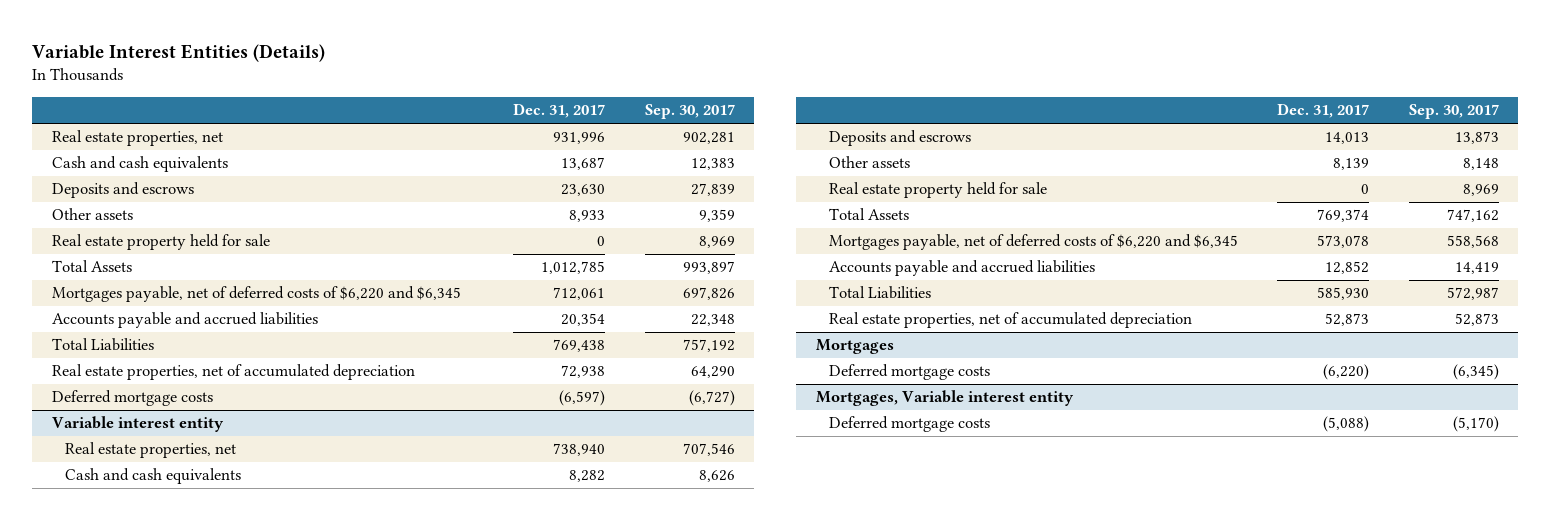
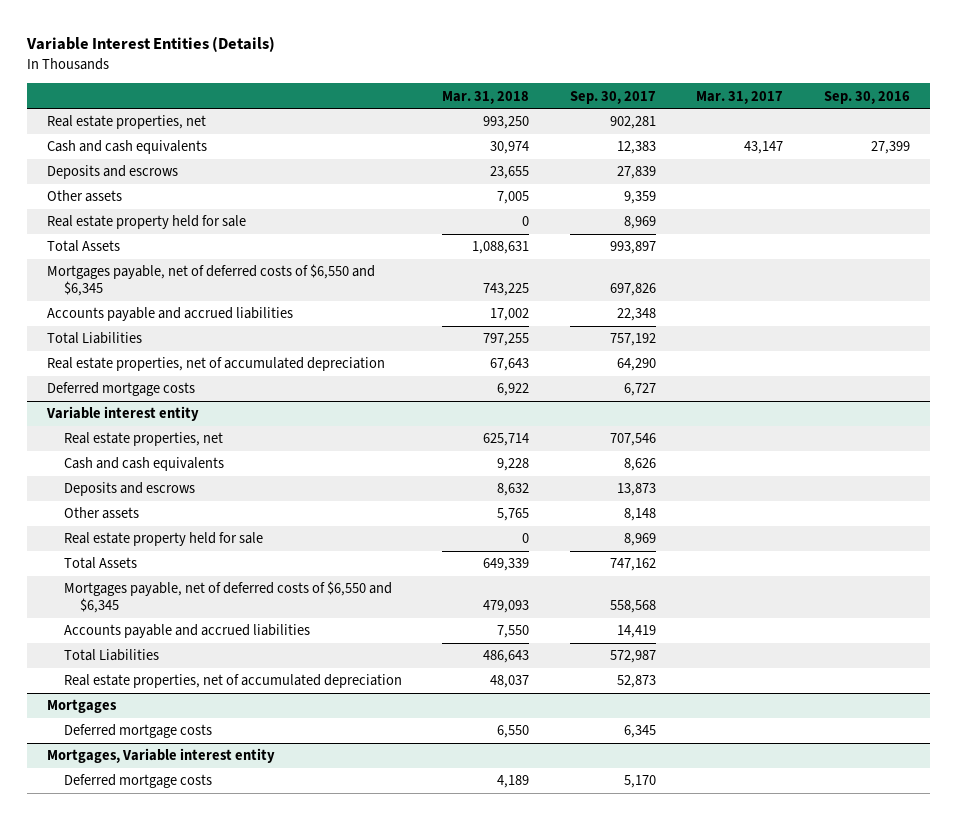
- | Dec. 31, 2017 | Sep. 30, 2017
+ | Mar. 31, 2018 | Sep. 30, 2017 | Mar. 31, 2017 | Sep. 30, 2016
- Mortgages payable, net of deferred costs of $6,220 and $6,345 | 712,061 | 697,826
+ Mortgages payable, net of deferred costs of $6,550 and $6,345 | 743,225 | 697,826 | |
- Deferred mortgage costs | (6,597) | (6,727)
+ Deferred mortgage costs | 6,922 | 6,727 | |
@ Variable interest entity
- Mortgages payable, net of deferred costs of $6,220 and $6,345 | 573,078 | 558,568
+ Mortgages payable, net of deferred costs of $6,550 and $6,345 | 479,093 | 558,568 | |
@ Mortgages
- Deferred mortgage costs | (6,220) | (6,345)
+ Deferred mortgage costs | 6,550 | 6,345 | |
@ Mortgages, Variable interest entity
- Deferred mortgage costs | (5,088) | (5,170)
+ Deferred mortgage costs | 4,189 | 5,170 | |

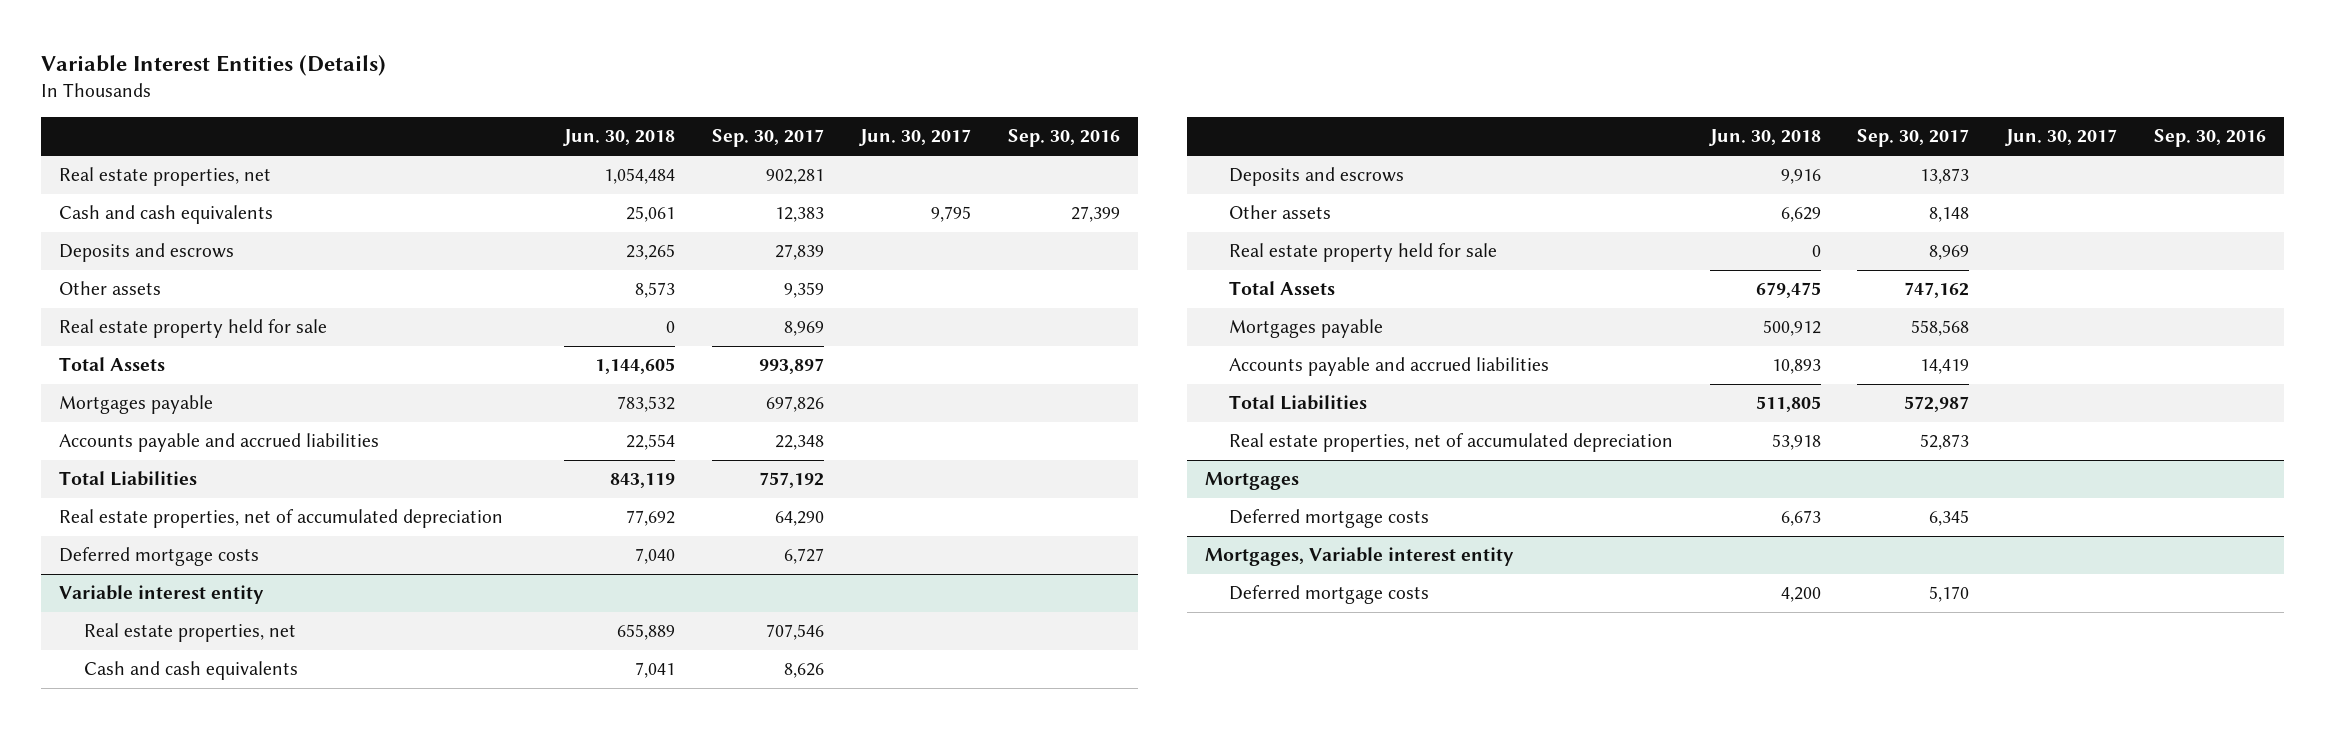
- | Mar. 31, 2018 | Sep. 30, 2017 | Mar. 31, 2017 | Sep. 30, 2016
+ | Jun. 30, 2018 | Sep. 30, 2017 | Jun. 30, 2017 | Sep. 30, 2016
- Mortgages payable, net of deferred costs of $6,550 and $6,345 | 743,225 | 697,826 | |
+ Mortgages payable | 783,532 | 697,826 | |
@ Variable interest entity
- Mortgages payable, net of deferred costs of $6,550 and $6,345 | 479,093 | 558,568 | |
+ Mortgages payable | 500,912 | 558,568 | |

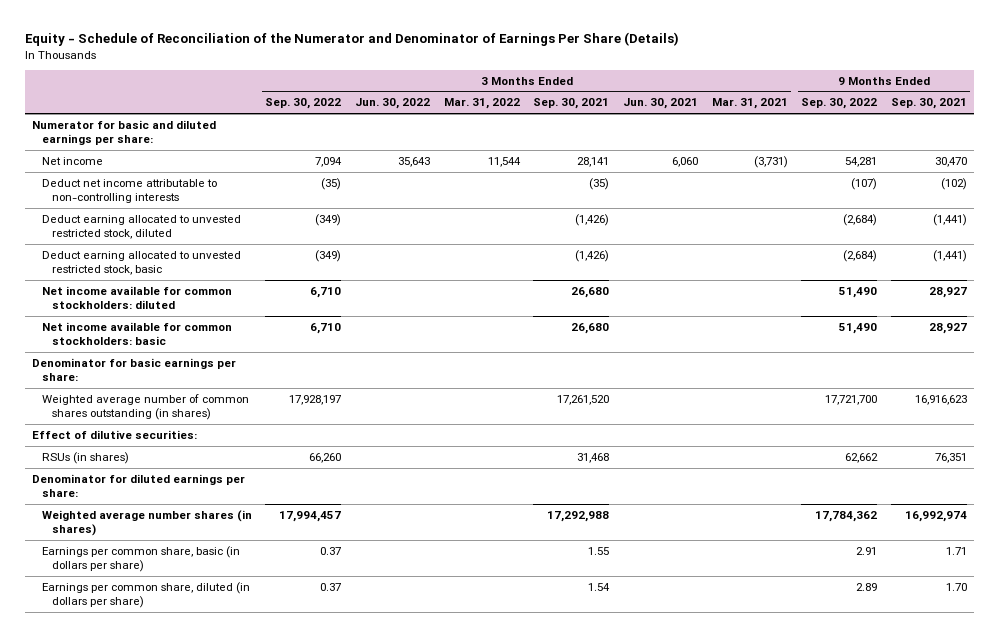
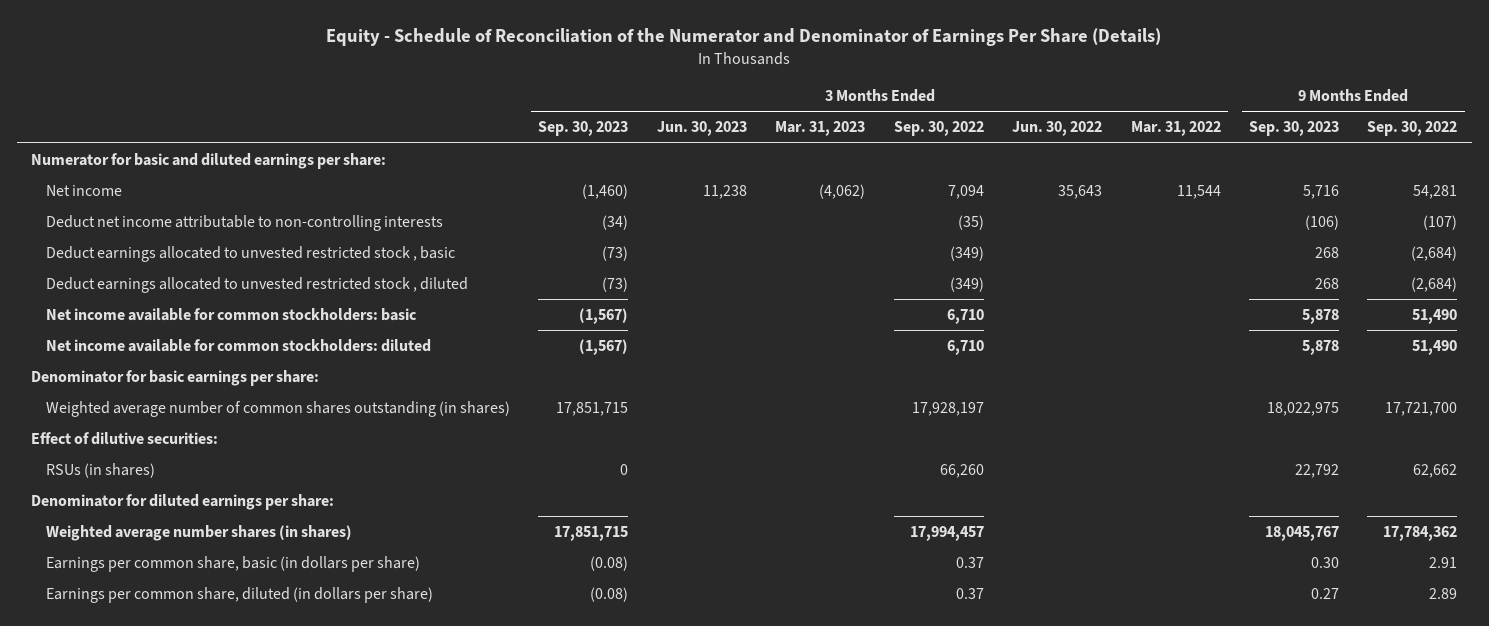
- | 3 Months Ended Sep. 30, 2022 | 3 Months Ended Jun. 30, 2022 | 3 Months Ended Mar. 31, 2022 | 3 Months Ended Sep. 30, 2021 | 3 Months Ended Jun. 30, 2021 | 3 Months Ended Mar. 31, 2021 | 9 Months Ended Sep. 30, 2022 | 9 Months Ended Sep. 30, 2021
+ | 3 Months Ended Sep. 30, 2023 | 3 Months Ended Jun. 30, 2023 | 3 Months Ended Mar. 31, 2023 | 3 Months Ended Sep. 30, 2022 | 3 Months Ended Jun. 30, 2022 | 3 Months Ended Mar. 31, 2022 | 9 Months Ended Sep. 30, 2023 | 9 Months Ended Sep. 30, 2022
- Deduct earning allocated to unvested restricted stock, diluted | (349) | | | (1,426) | | | (2,684) | (1,441)
- Deduct earning allocated to unvested restricted stock, basic | (349) | | | (1,426) | | | (2,684) | (1,441)
+ Deduct earnings allocated to unvested restricted stock , basic | (73) | | | (349) | | | 268 | (2,684)
+ Deduct earnings allocated to unvested restricted stock , diluted | (73) | | | (349) | | | 268 | (2,684)
moved down: Net income available for common stockholders: diluted | (1,567) | | | 6,710 | | | 5,878 | 51,490

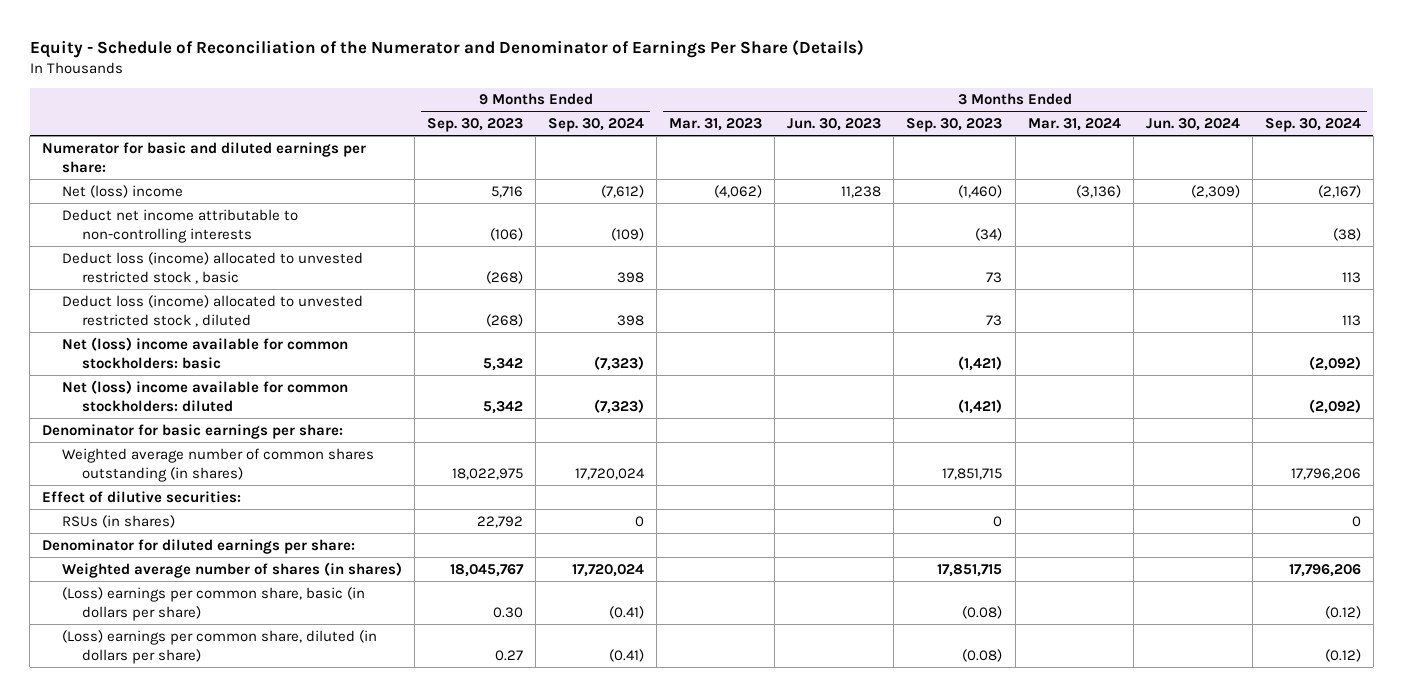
- | 3 Months Ended Sep. 30, 2023 | 3 Months Ended Jun. 30, 2023 | 3 Months Ended Mar. 31, 2023 | 3 Months Ended Sep. 30, 2022 | 3 Months Ended Jun. 30, 2022 | 3 Months Ended Mar. 31, 2022 | 9 Months Ended Sep. 30, 2023 | 9 Months Ended Sep. 30, 2022
+ | 9 Months Ended Sep. 30, 2023 | 9 Months Ended Sep. 30, 2024 | 3 Months Ended Mar. 31, 2023 | 3 Months Ended Jun. 30, 2023 | 3 Months Ended Sep. 30, 2023 | 3 Months Ended Mar. 31, 2024 | 3 Months Ended Jun. 30, 2024 | 3 Months Ended Sep. 30, 2024
- Net income | (1,460) | 11,238 | (4,062) | 7,094 | 35,643 | 11,544 | 5,716 | 54,281
+ Net (loss) income | 5,716 | (7,612) | (4,062) | 11,238 | (1,460) | (3,136) | (2,309) | (2,167)
- Deduct earnings allocated to unvested restricted stock , basic | (73) | | | (349) | | | 268 | (2,684)
- Deduct earnings allocated to unvested restricted stock , diluted | (73) | | | (349) | | | 268 | (2,684)
- Net income available for common stockholders: basic | (1,567) | | | 6,710 | | | 5,878 | 51,490
- Net income available for common stockholders: diluted | (1,567) | | | 6,710 | | | 5,878 | 51,490
+ Deduct loss (income) allocated to unvested restricted stock , basic | (268) | 398 | | | 73 | | | 113
+ Deduct loss (income) allocated to unvested restricted stock , diluted | (268) | 398 | | | 73 | | | 113
+ Net (loss) income available for common stockholders: basic | 5,342 | (7,323) | | | (1,421) | | | (2,092)
+ Net (loss) income available for common stockholders: diluted | 5,342 | (7,323) | | | (1,421) | | | (2,092)
- Weighted average number shares (in shares) | 17,851,715 | | | 17,994,457 | | | 18,045,767 | 17,784,362
- Earnings per common share, basic (in dollars per share) | (0.08) | | | 0.37 | | | 0.30 | 2.91
- Earnings per common share, diluted (in dollars per share) | (0.08) | | | 0.37 | | | 0.27 | 2.89
+ Weighted average number of shares (in shares) | 18,045,767 | 17,720,024 | | | 17,851,715 | | | 17,796,206
+ (Loss) earnings per common share, basic (in dollars per share) | 0.30 | (0.41) | | | (0.08) | | | (0.12)
+ (Loss) earnings per common share, diluted (in dollars per share) | 0.27 | (0.41) | | | (0.08) | | | (0.12)

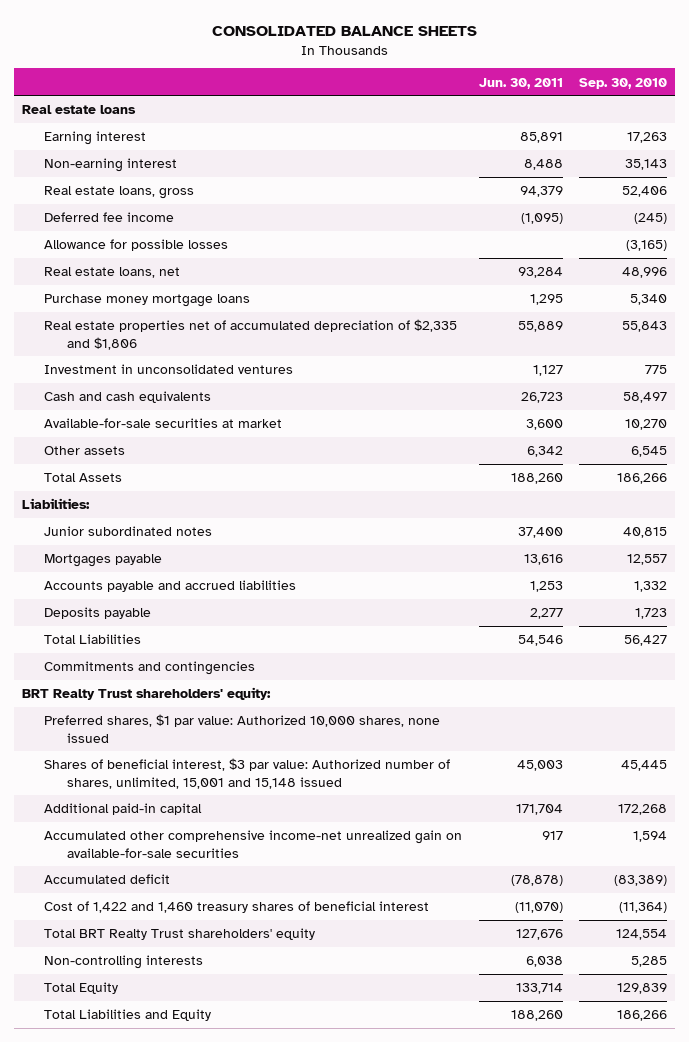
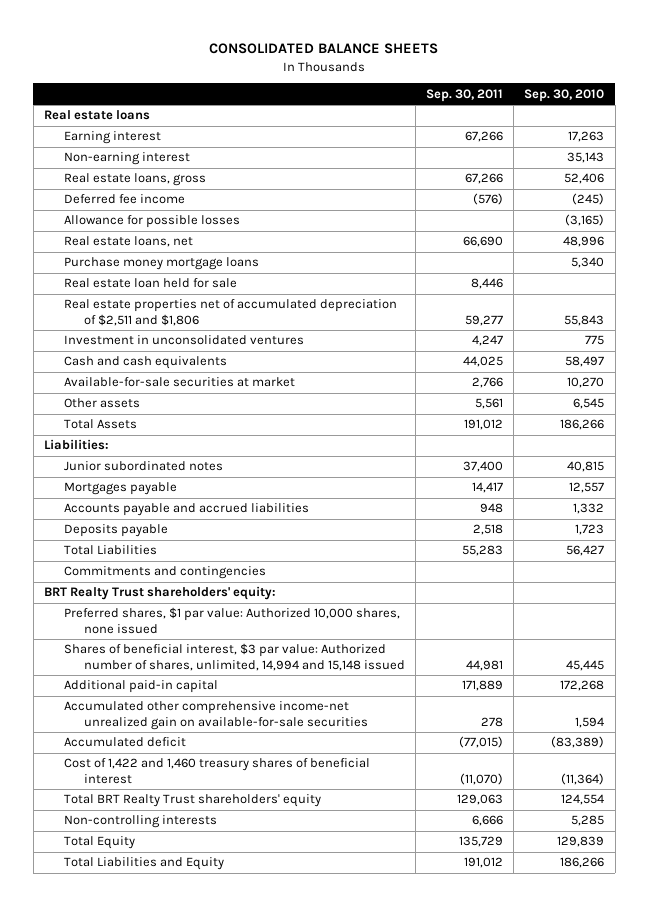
- | Jun. 30, 2011 | Sep. 30, 2010
+ | Sep. 30, 2011 | Sep. 30, 2010
- Real estate properties net of accumulated depreciation of $2,335 and $1,806 | 55,889 | 55,843
+ Real estate loan held for sale | 8,446 |
+ Real estate properties net of accumulated depreciation of $2,511 and $1,806 | 59,277 | 55,843
- Shares of beneficial interest, $3 par value: Authorized number of shares, unlimited, 15,001 and 15,148 issued | 45,003 | 45,445
+ Shares of beneficial interest, $3 par value: Authorized number of shares, unlimited, 14,994 and 15,148 issued | 44,981 | 45,445

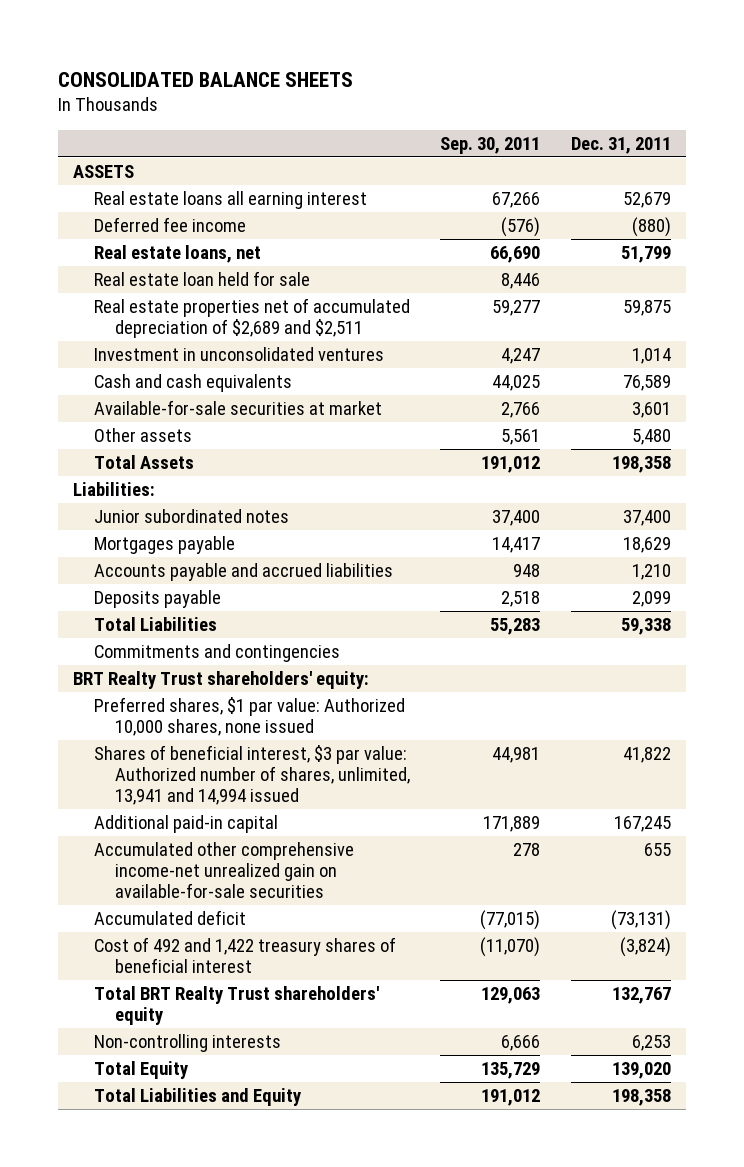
- | Sep. 30, 2011 | Sep. 30, 2010
+ | Sep. 30, 2011 | Dec. 31, 2011
- Real estate loans
- Earning interest | 67,266 | 17,263
- Non-earning interest | | 35,143
- Real estate loans, gross | 67,266 | 52,406
+ ASSETS
+ Real estate loans all earning interest | 67,266 | 52,679
- Allowance for possible losses | | (3,165)
- Purchase money mortgage loans | | 5,340
- Real estate properties net of accumulated depreciation of $2,511 and $1,806 | 59,277 | 55,843
+ Real estate properties net of accumulated depreciation of $2,689 and $2,511 | 59,277 | 59,875
- Shares of beneficial interest, $3 par value: Authorized number of shares, unlimited, 14,994 and 15,148 issued | 44,981 | 45,445
+ Shares of beneficial interest, $3 par value: Authorized number of shares, unlimited, 13,941 and 14,994 issued | 44,981 | 41,822
- Cost of 1,422 and 1,460 treasury shares of beneficial interest | (11,070) | (11,364)
+ Cost of 492 and 1,422 treasury shares of beneficial interest | (11,070) | (3,824)

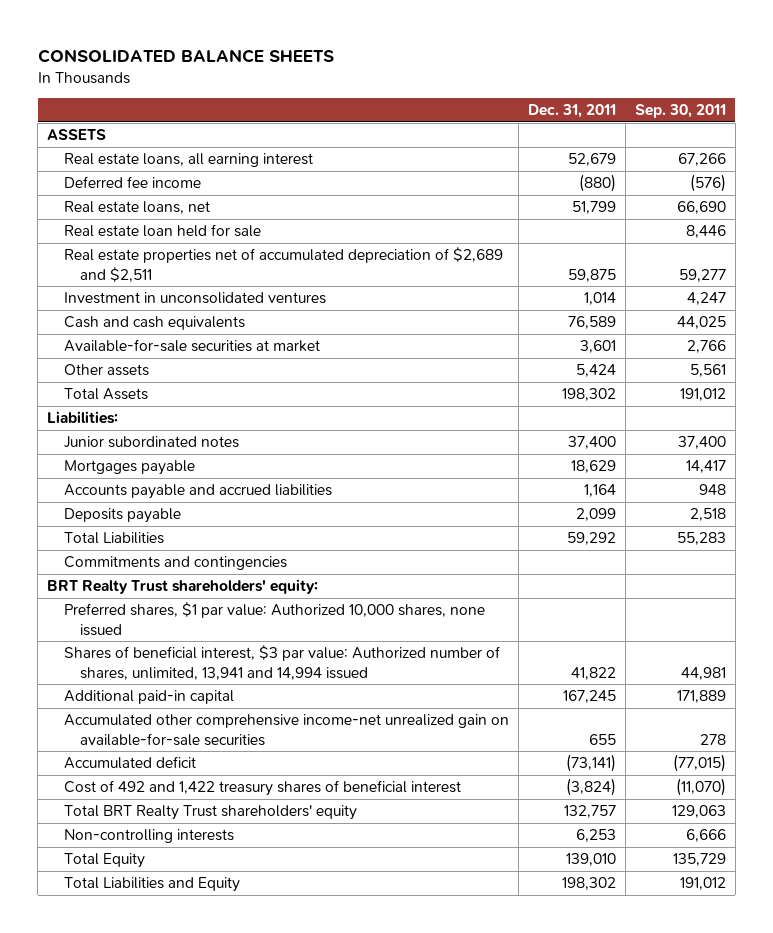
- | Sep. 30, 2011 | Dec. 31, 2011
+ | Dec. 31, 2011 | Sep. 30, 2011
- Real estate loans all earning interest | 67,266 | 52,679
+ Real estate loans, all earning interest | 52,679 | 67,266
- Other assets | 5,561 | 5,480
- Total Assets | 191,012 | 198,358
+ Other assets | 5,424 | 5,561
+ Total Assets | 198,302 | 191,012
- Accounts payable and accrued liabilities | 948 | 1,210
+ Accounts payable and accrued liabilities | 1,164 | 948
- Total Liabilities | 55,283 | 59,338
+ Total Liabilities | 59,292 | 55,283
- Accumulated deficit | (77,015) | (73,131)
+ Accumulated deficit | (73,141) | (77,015)
- Total BRT Realty Trust shareholders' equity | 129,063 | 132,767
+ Total BRT Realty Trust shareholders' equity | 132,757 | 129,063
- Total Equity | 135,729 | 139,020
- Total Liabilities and Equity | 191,012 | 198,358
+ Total Equity | 139,010 | 135,729
+ Total Liabilities and Equity | 198,302 | 191,012

